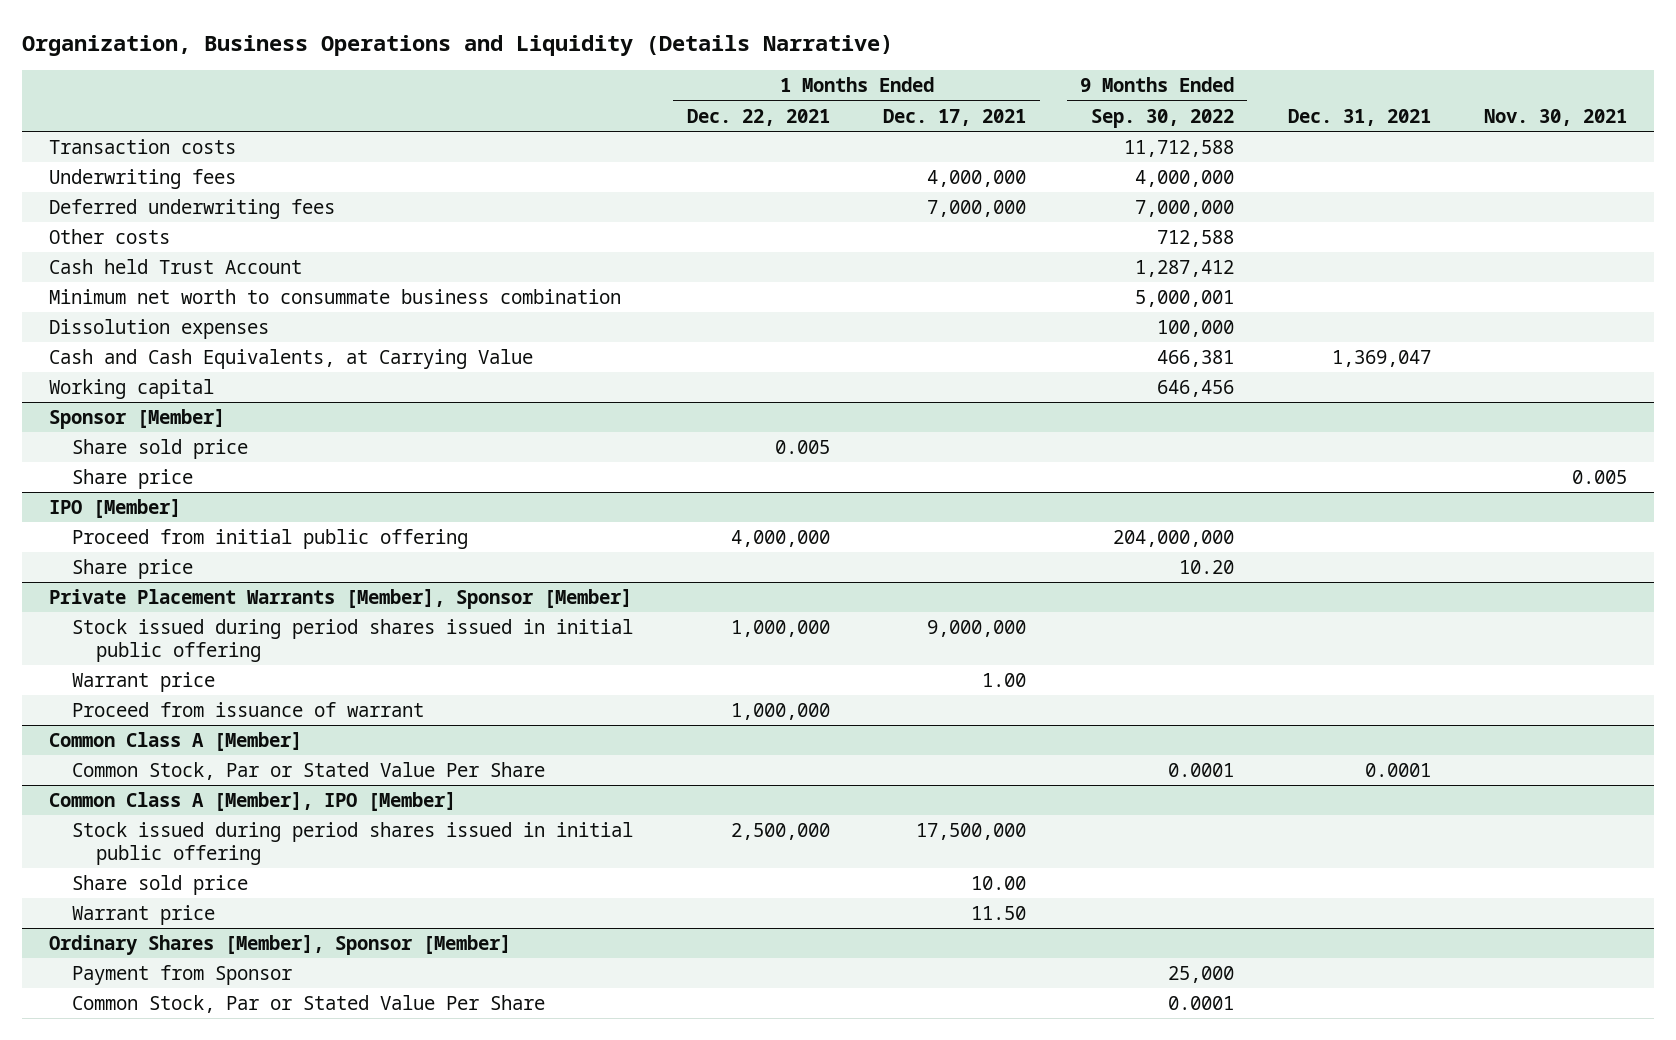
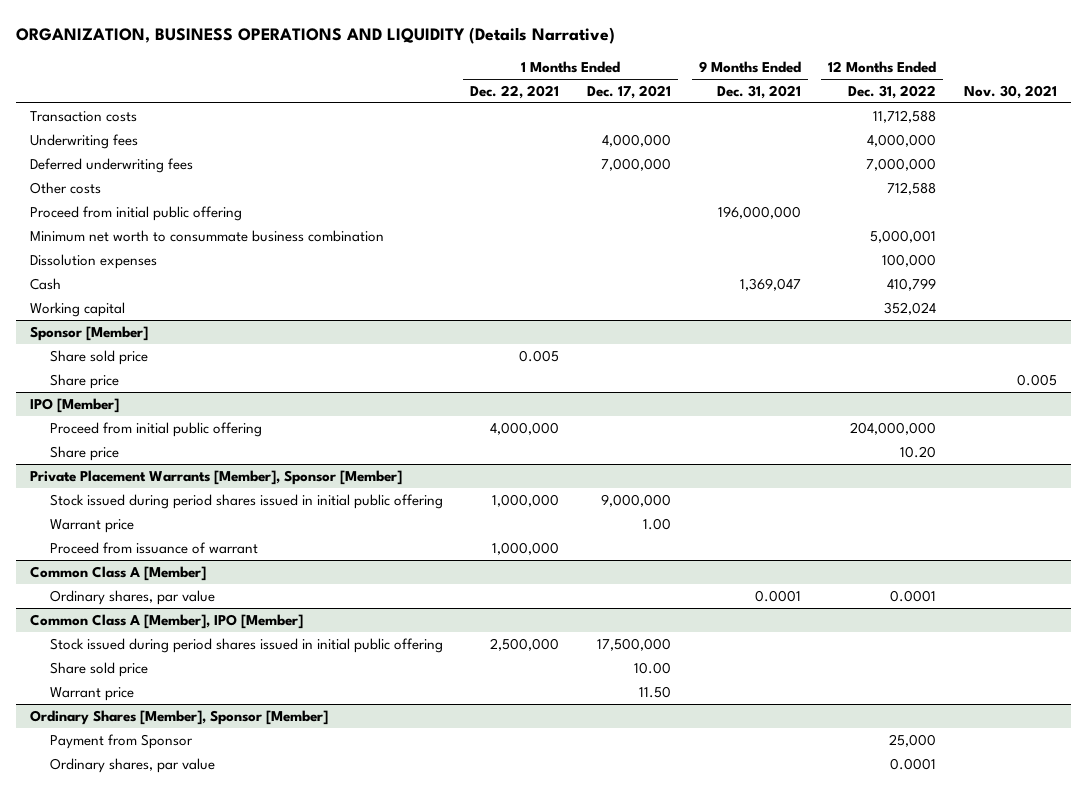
- Organization, Business Operations and Liquidity (Details Narrative)
+ ORGANIZATION, BUSINESS OPERATIONS AND LIQUIDITY (Details Narrative)
- | 1 Months Ended Dec. 22, 2021 | 1 Months Ended Dec. 17, 2021 | 9 Months Ended Sep. 30, 2022 | Dec. 31, 2021 | Nov. 30, 2021
+ | 1 Months Ended Dec. 22, 2021 | 1 Months Ended Dec. 17, 2021 | 9 Months Ended Dec. 31, 2021 | 12 Months Ended Dec. 31, 2022 | Nov. 30, 2021
- Cash held Trust Account | | | 1,287,412 | |
+ Proceed from initial public offering | | | 196,000,000 | |
- Cash and Cash Equivalents, at Carrying Value | | | 466,381 | 1,369,047 |
+ Cash | | | 1,369,047 | 410,799 |
@ Common Class A [Member]
- Common Stock, Par or Stated Value Per Share | | | 0.0001 | 0.0001 |
+ Ordinary shares, par value | | | 0.0001 | 0.0001 |
@ Ordinary Shares [Member], Sponsor [Member]
- Common Stock, Par or Stated Value Per Share | | | 0.0001 | |
+ Ordinary shares, par value | | | | 0.0001 |

